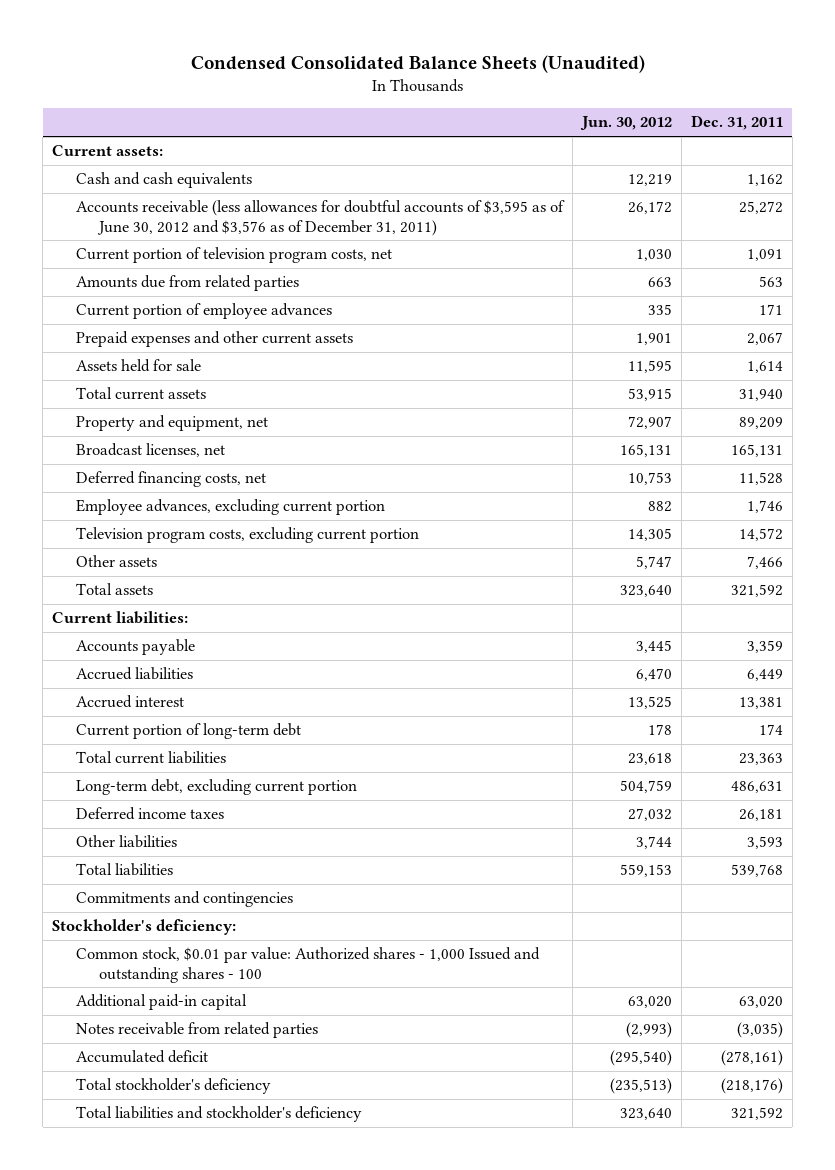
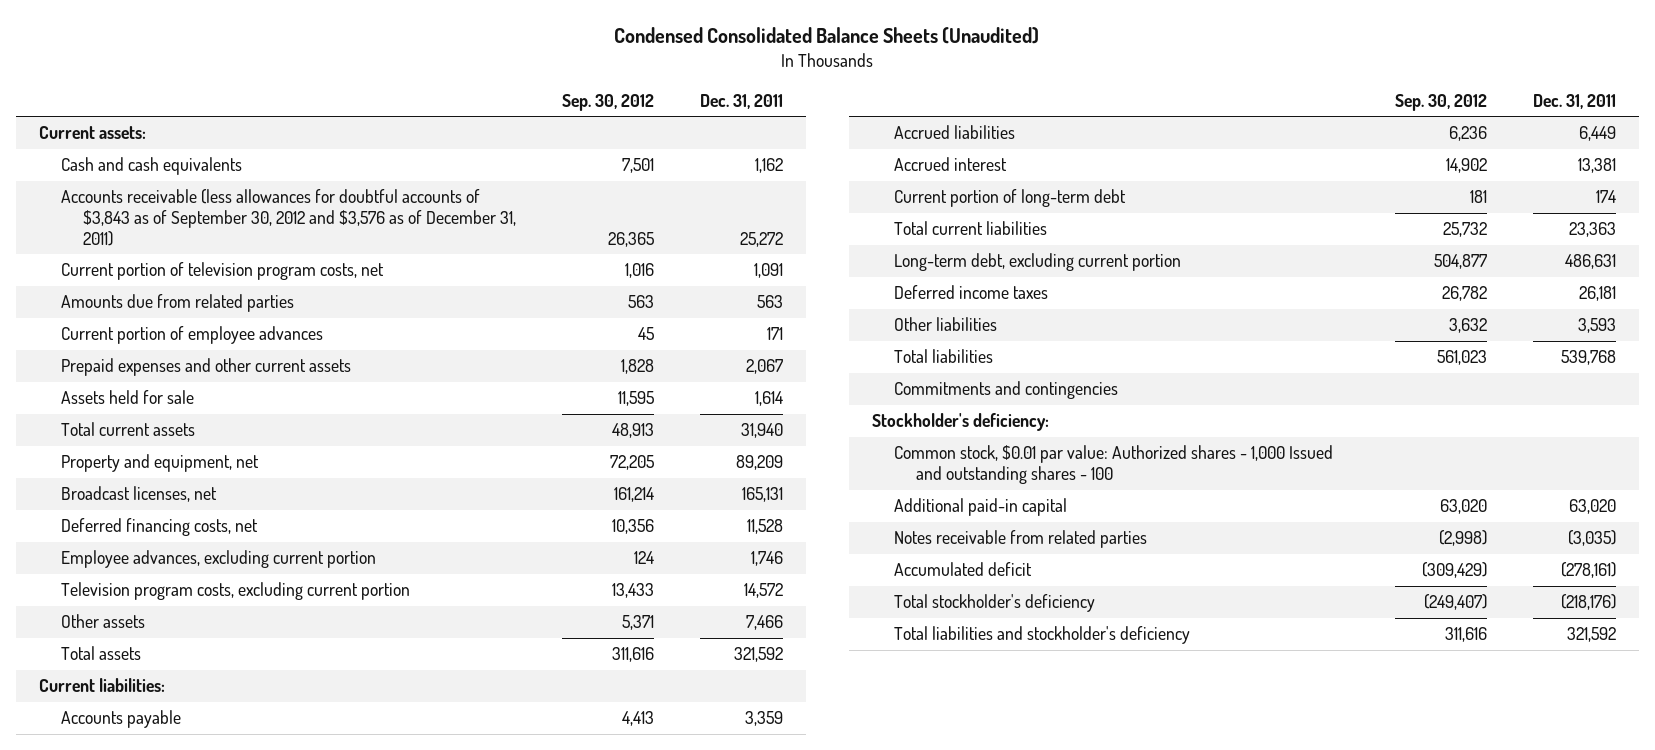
- | Jun. 30, 2012 | Dec. 31, 2011
+ | Sep. 30, 2012 | Dec. 31, 2011
- Accounts receivable (less allowances for doubtful accounts of $3,595 as of June 30, 2012 and $3,576 as of December 31, 2011) | 26,172 | 25,272
+ Accounts receivable (less allowances for doubtful accounts of $3,843 as of September 30, 2012 and $3,576 as of December 31, 2011) | 26,365 | 25,272

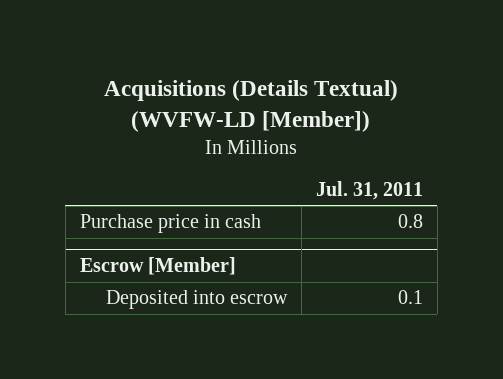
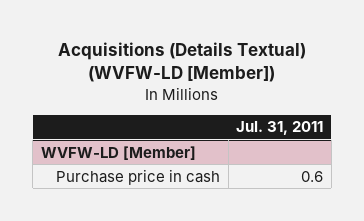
- Purchase price in cash | 0.8
- Escrow [Member]
- Deposited into escrow | 0.1
+ WVFW-LD [Member]
+ Purchase price in cash | 0.6

